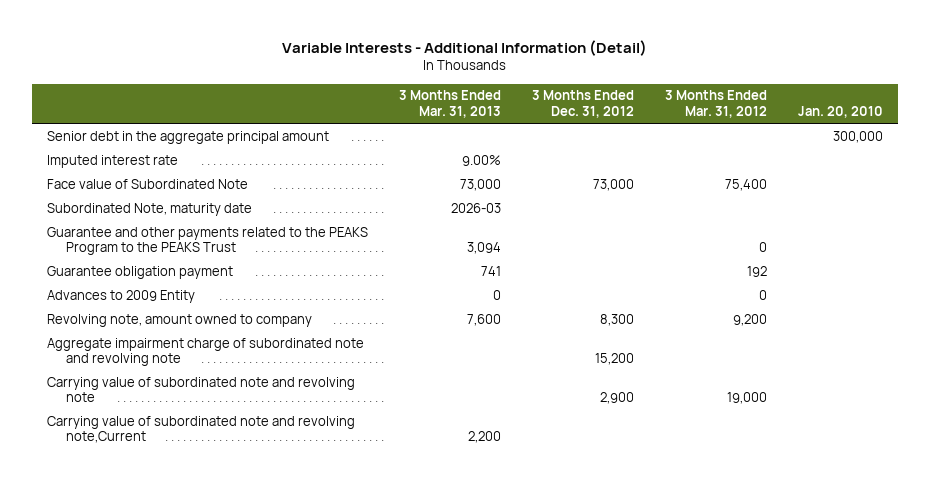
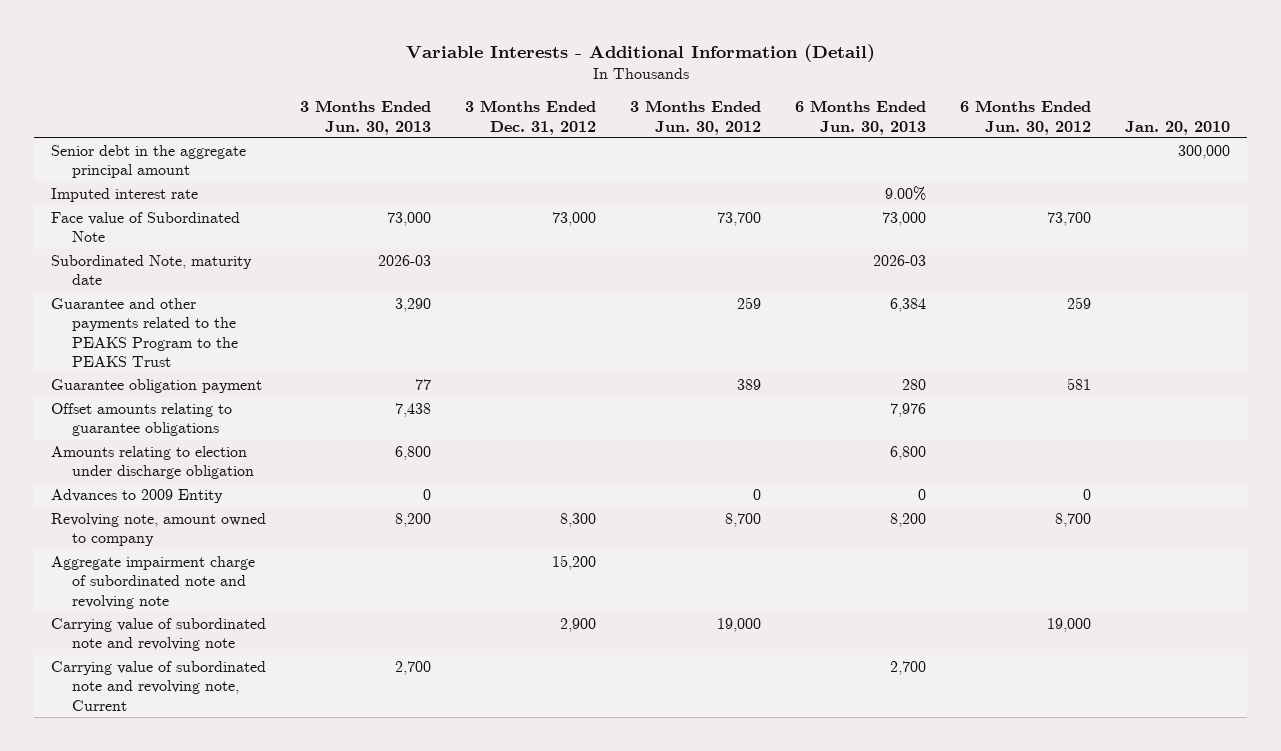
- | 3 Months Ended Mar. 31, 2013 | 3 Months Ended Dec. 31, 2012 | 3 Months Ended Mar. 31, 2012 | Jan. 20, 2010
+ | 3 Months Ended Jun. 30, 2013 | 3 Months Ended Dec. 31, 2012 | 3 Months Ended Jun. 30, 2012 | 6 Months Ended Jun. 30, 2013 | 6 Months Ended Jun. 30, 2012 | Jan. 20, 2010
+ Offset amounts relating to guarantee obligations | 7,438 | | | 7,976 | |
+ Amounts relating to election under discharge obligation | 6,800 | | | 6,800 | |
- Carrying value of subordinated note and revolving note,Current | 2,200 | | |
+ Carrying value of subordinated note and revolving note, Current | 2,700 | | | 2,700 | |

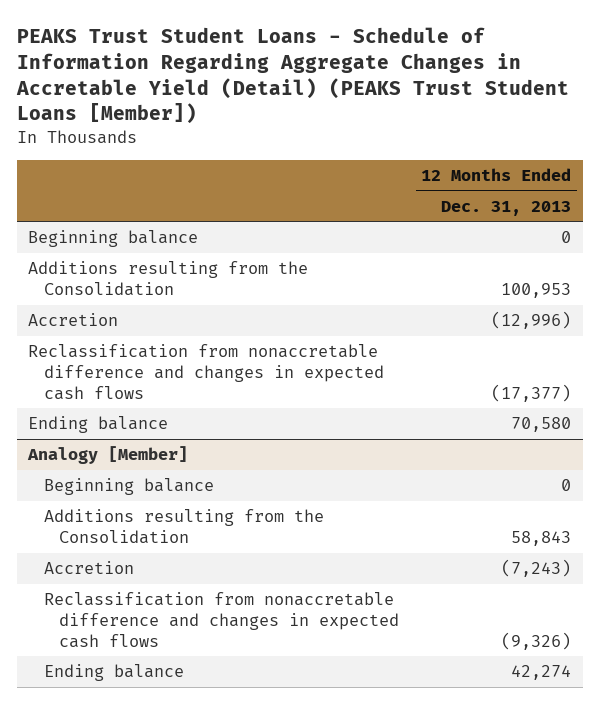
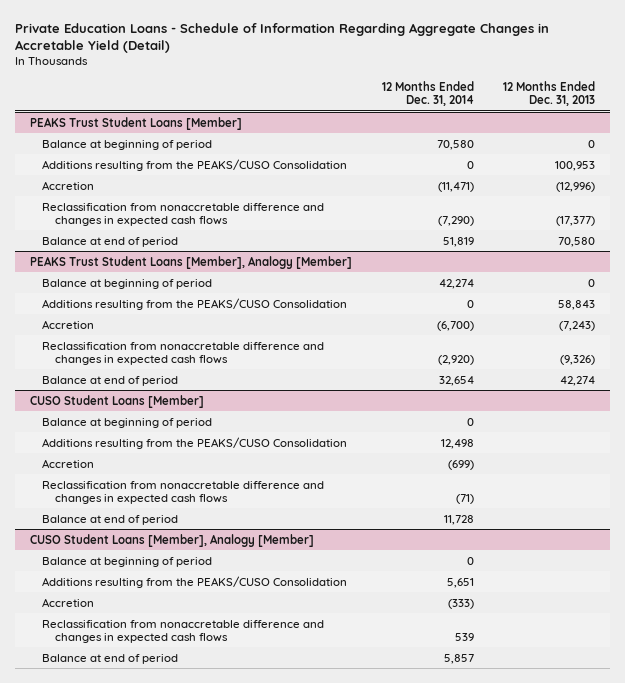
- PEAKS Trust Student Loans - Schedule of Information Regarding Aggregate Changes in Accretable Yield (Detail) (PEAKS Trust Student Loans [Member])
+ Private Education Loans - Schedule of Information Regarding Aggregate Changes in Accretable Yield (Detail)
- | 12 Months Ended Dec. 31, 2013
+ | 12 Months Ended Dec. 31, 2014 | 12 Months Ended Dec. 31, 2013
- Beginning balance | 0
- Additions resulting from the Consolidation | 100,953
+ PEAKS Trust Student Loans [Member]
+ Balance at beginning of period | 70,580 | 0
+ Additions resulting from the PEAKS/CUSO Consolidation | 0 | 100,953
- Ending balance | 70,580
- Analogy [Member]
- Beginning balance | 0
- Additions resulting from the Consolidation | 58,843
+ Balance at end of period | 51,819 | 70,580
+ PEAKS Trust Student Loans [Member], Analogy [Member]
+ Balance at beginning of period | 42,274 | 0
+ Additions resulting from the PEAKS/CUSO Consolidation | 0 | 58,843
- Ending balance | 42,274
+ Balance at end of period | 32,654 | 42,274
+ CUSO Student Loans [Member]
+ Balance at beginning of period | 0 |
+ Additions resulting from the PEAKS/CUSO Consolidation | 12,498 |
+ Accretion | (699) |
+ Reclassification from nonaccretable difference and changes in expected cash flows | (71) |
+ Balance at end of period | 11,728 |
+ CUSO Student Loans [Member], Analogy [Member]
+ Balance at beginning of period | 0 |
+ Additions resulting from the PEAKS/CUSO Consolidation | 5,651 |
+ Accretion | (333) |
+ Reclassification from nonaccretable difference and changes in expected cash flows | 539 |
+ Balance at end of period | 5,857 |

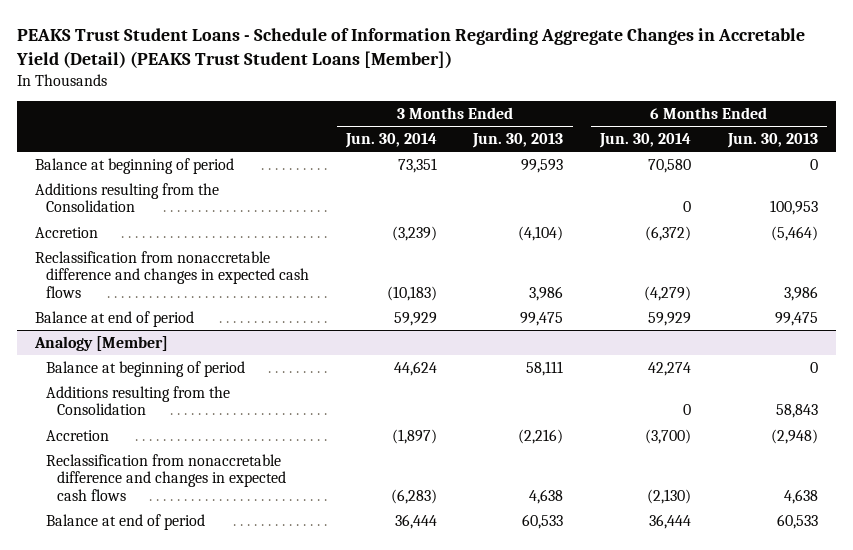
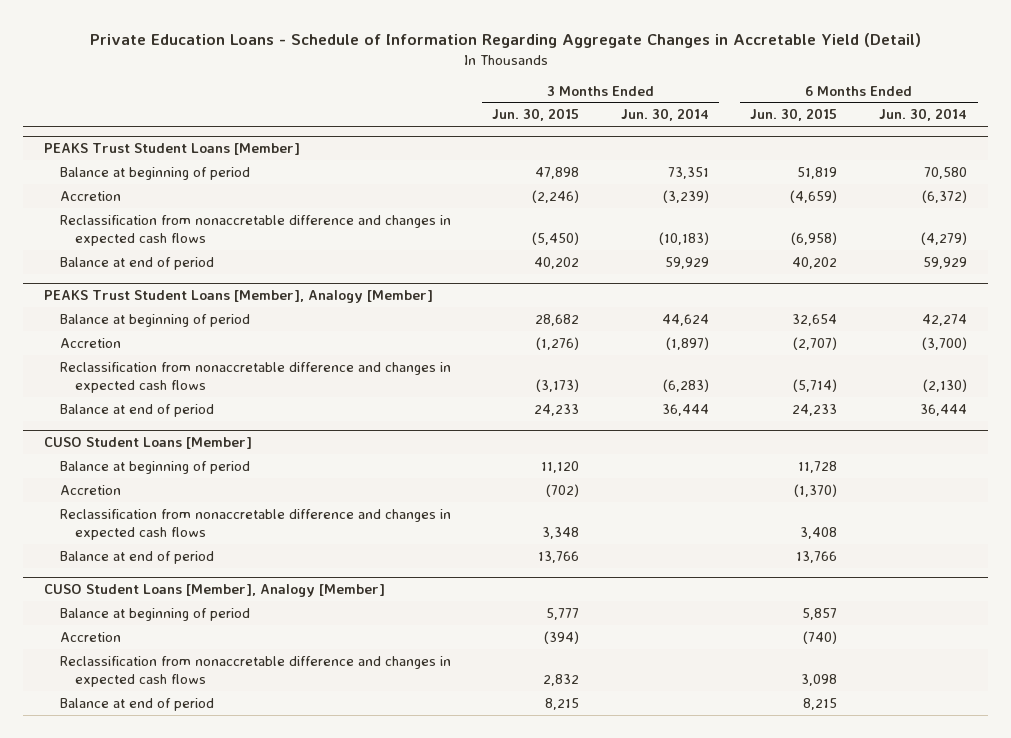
- PEAKS Trust Student Loans - Schedule of Information Regarding Aggregate Changes in Accretable Yield (Detail) (PEAKS Trust Student Loans [Member])
+ Private Education Loans - Schedule of Information Regarding Aggregate Changes in Accretable Yield (Detail)
- | 3 Months Ended Jun. 30, 2014 | 3 Months Ended Jun. 30, 2013 | 6 Months Ended Jun. 30, 2014 | 6 Months Ended Jun. 30, 2013
+ | 3 Months Ended Jun. 30, 2015 | 3 Months Ended Jun. 30, 2014 | 6 Months Ended Jun. 30, 2015 | 6 Months Ended Jun. 30, 2014
+ PEAKS Trust Student Loans [Member]
- Additions resulting from the Consolidation | | | 0 | 100,953
- Analogy [Member]
+ PEAKS Trust Student Loans [Member], Analogy [Member]
- Additions resulting from the Consolidation | | | 0 | 58,843
+ CUSO Student Loans [Member]
+ Balance at beginning of period | 11,120 | | 11,728 |
+ Accretion | (702) | | (1,370) |
+ Reclassification from nonaccretable difference and changes in expected cash flows | 3,348 | | 3,408 |
+ Balance at end of period | 13,766 | | 13,766 |
+ CUSO Student Loans [Member], Analogy [Member]
+ Balance at beginning of period | 5,777 | | 5,857 |
+ Accretion | (394) | | (740) |
+ Reclassification from nonaccretable difference and changes in expected cash flows | 2,832 | | 3,098 |
+ Balance at end of period | 8,215 | | 8,215 |

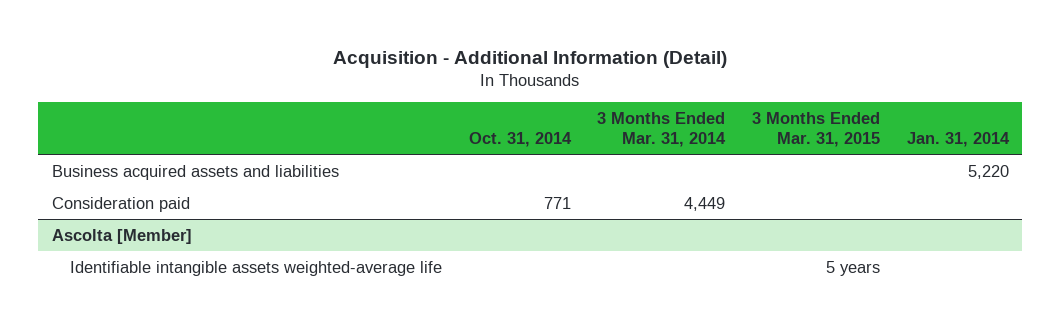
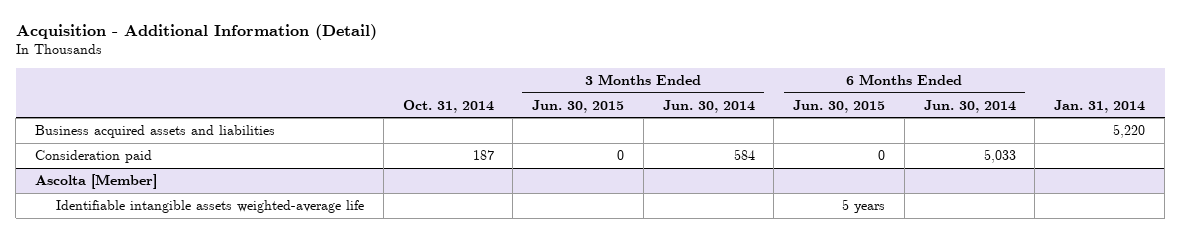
- | Oct. 31, 2014 | 3 Months Ended Mar. 31, 2014 | 3 Months Ended Mar. 31, 2015 | Jan. 31, 2014
+ | Oct. 31, 2014 | 3 Months Ended Jun. 30, 2015 | 3 Months Ended Jun. 30, 2014 | 6 Months Ended Jun. 30, 2015 | 6 Months Ended Jun. 30, 2014 | Jan. 31, 2014
- Consideration paid | 771 | 4,449 | |
+ Consideration paid | 187 | 0 | 584 | 0 | 5,033 |

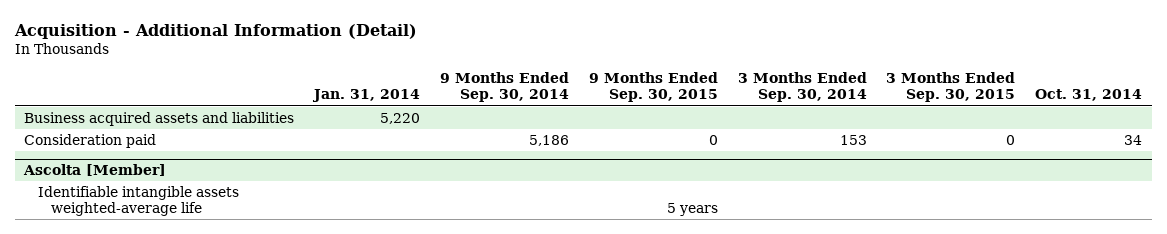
- | Oct. 31, 2014 | 3 Months Ended Jun. 30, 2015 | 3 Months Ended Jun. 30, 2014 | 6 Months Ended Jun. 30, 2015 | 6 Months Ended Jun. 30, 2014 | Jan. 31, 2014
+ | Jan. 31, 2014 | 9 Months Ended Sep. 30, 2014 | 9 Months Ended Sep. 30, 2015 | 3 Months Ended Sep. 30, 2014 | 3 Months Ended Sep. 30, 2015 | Oct. 31, 2014
- Consideration paid | 187 | 0 | 584 | 0 | 5,033 |
+ Consideration paid | | 5,186 | 0 | 153 | 0 | 34

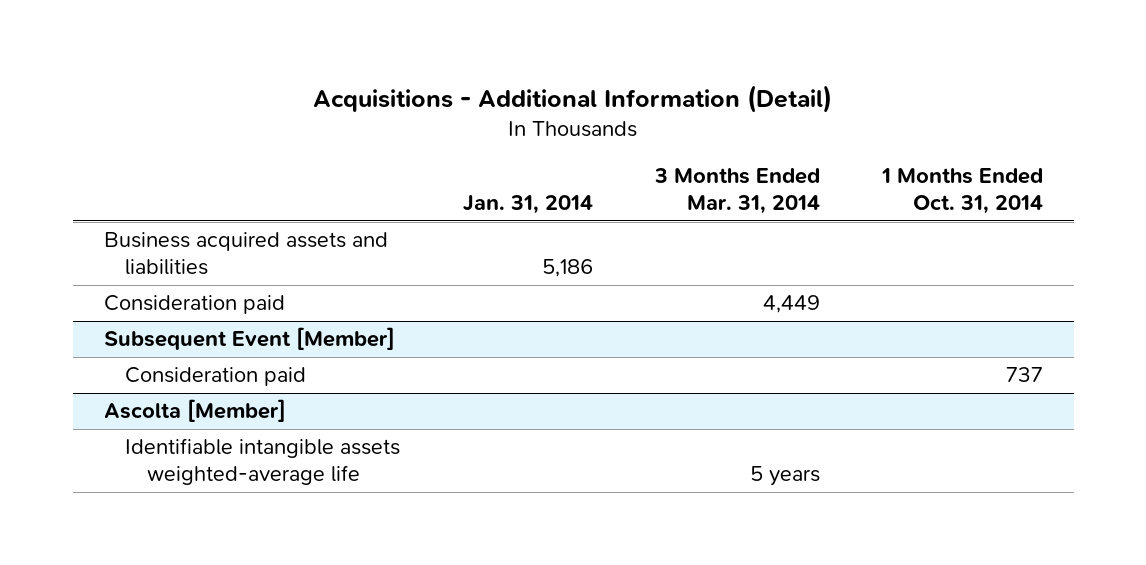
- Acquisition - Additional Information (Detail)
+ Acquisitions - Additional Information (Detail)
- | Jan. 31, 2014 | 9 Months Ended Sep. 30, 2014 | 9 Months Ended Sep. 30, 2015 | 3 Months Ended Sep. 30, 2014 | 3 Months Ended Sep. 30, 2015 | Oct. 31, 2014
+ | Jan. 31, 2014 | 3 Months Ended Mar. 31, 2014 | 1 Months Ended Oct. 31, 2014
- Business acquired assets and liabilities | 5,220 | | | | |
+ Business acquired assets and liabilities | 5,186 | |
+ Subsequent Event [Member]
+ Consideration paid | | | 737

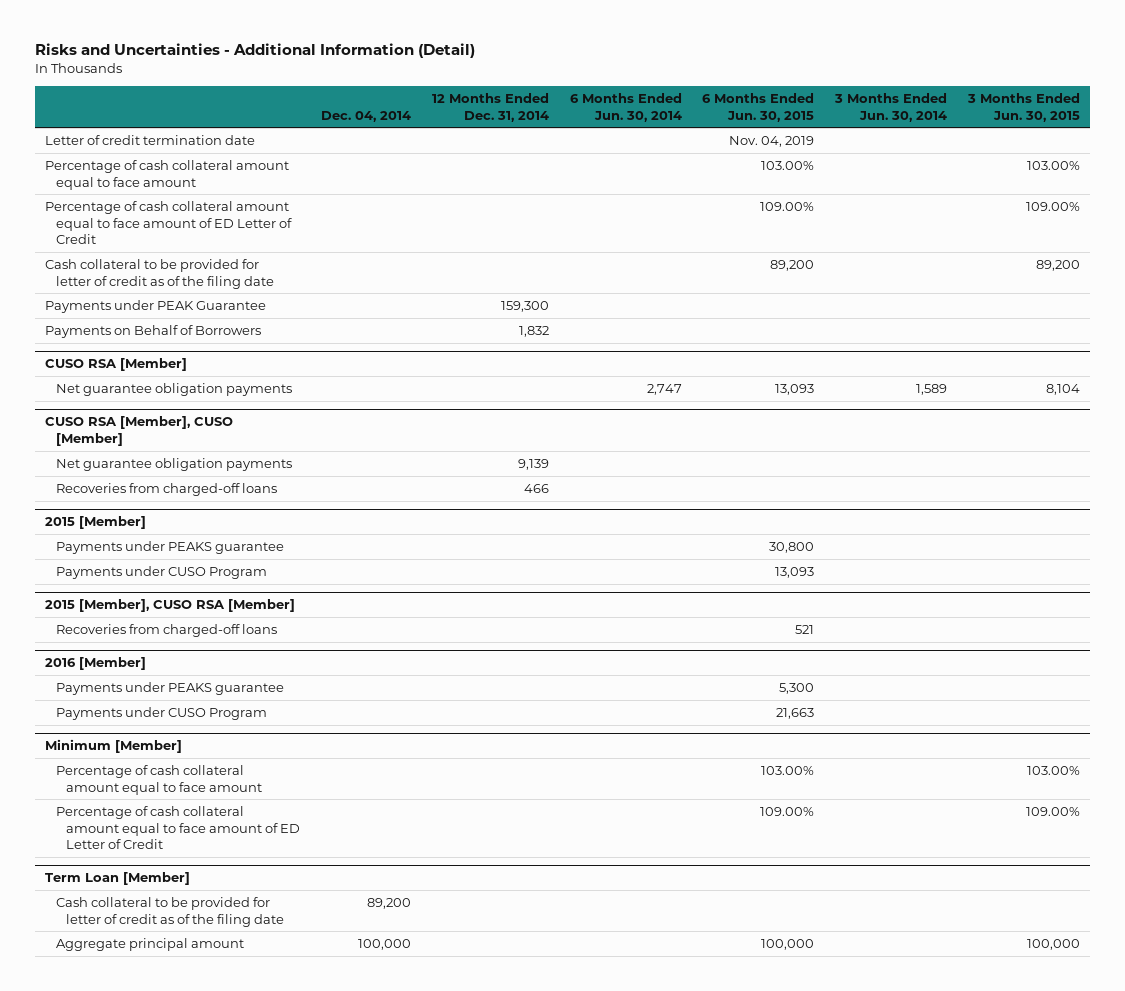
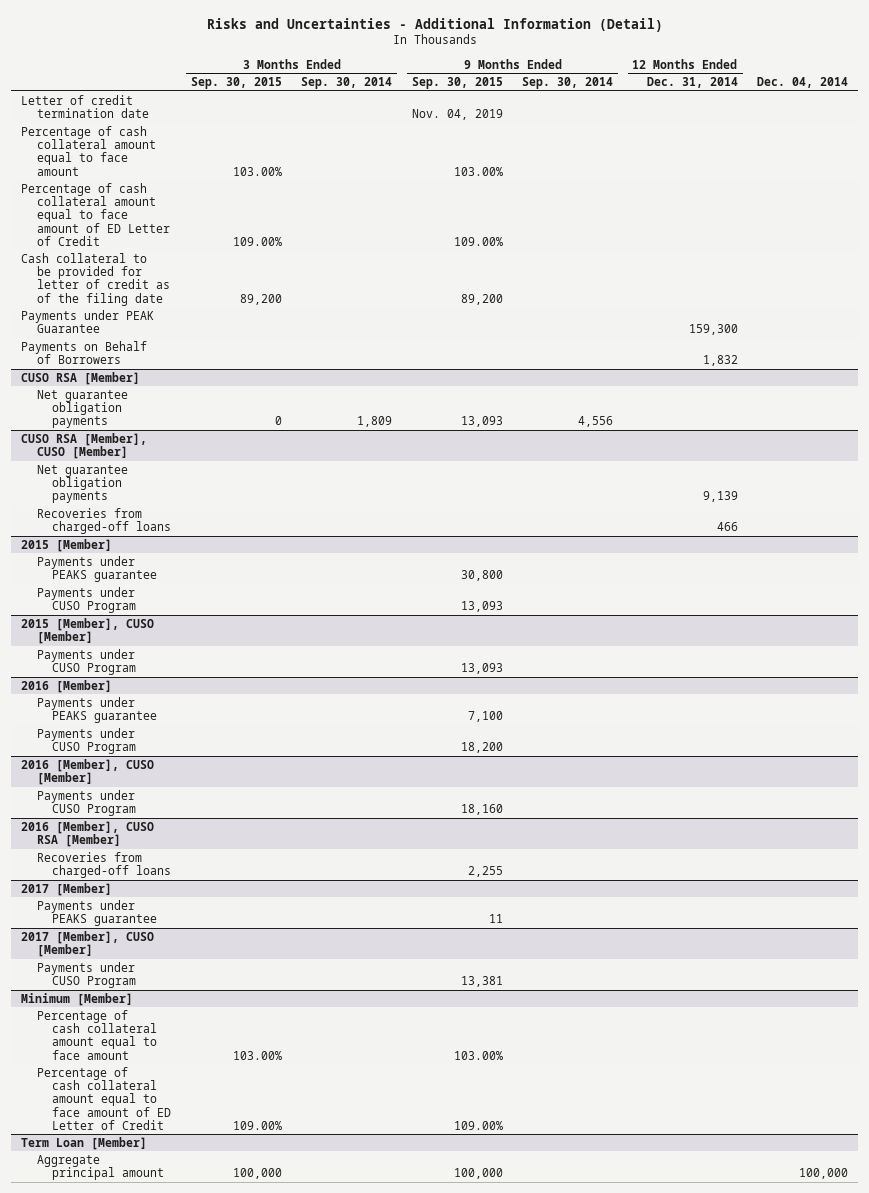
- | Dec. 04, 2014 | 12 Months Ended Dec. 31, 2014 | 6 Months Ended Jun. 30, 2014 | 6 Months Ended Jun. 30, 2015 | 3 Months Ended Jun. 30, 2014 | 3 Months Ended Jun. 30, 2015
+ | 3 Months Ended Sep. 30, 2015 | 3 Months Ended Sep. 30, 2014 | 9 Months Ended Sep. 30, 2015 | 9 Months Ended Sep. 30, 2014 | 12 Months Ended Dec. 31, 2014 | Dec. 04, 2014
- 2015 [Member], CUSO RSA [Member]
- Recoveries from charged-off loans | | | | 521 | |
+ 2015 [Member], CUSO [Member]
+ Payments under CUSO Program | | | 13,093 | | |
+ 2016 [Member], CUSO [Member]
+ Payments under CUSO Program | | | 18,160 | | |
+ 2016 [Member], CUSO RSA [Member]
+ Recoveries from charged-off loans | | | 2,255 | | |
+ 2017 [Member]
+ Payments under PEAKS guarantee | | | 11 | | |
+ 2017 [Member], CUSO [Member]
+ Payments under CUSO Program | | | 13,381 | | |
@ Term Loan [Member]
- Cash collateral to be provided for letter of credit as of the filing date | 89,200 | | | | |

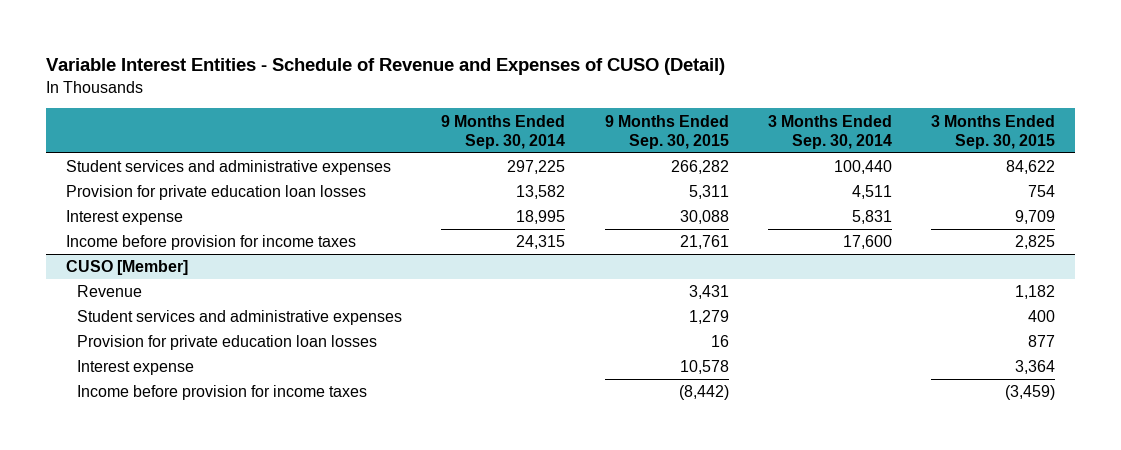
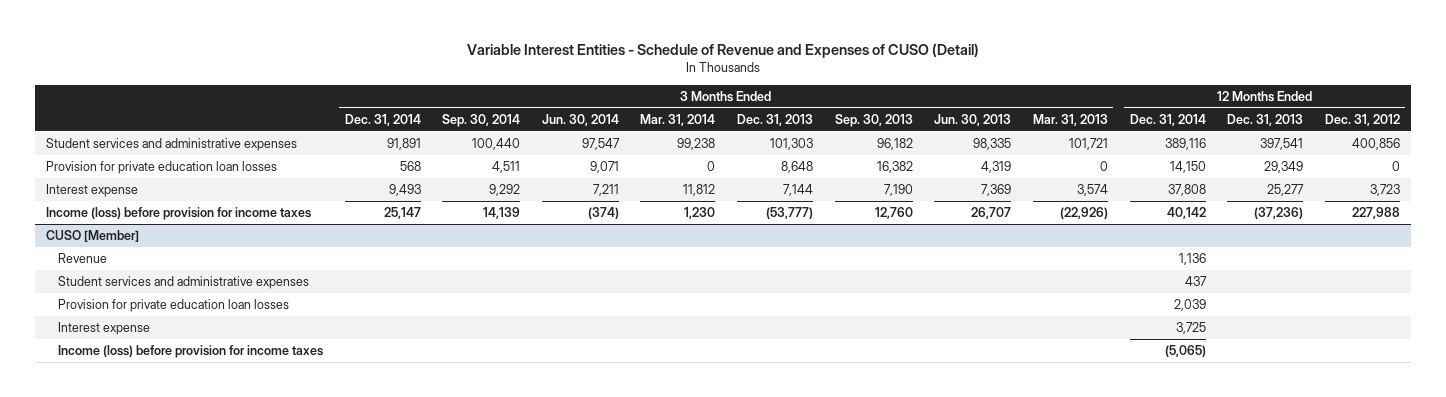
- | 9 Months Ended Sep. 30, 2014 | 9 Months Ended Sep. 30, 2015 | 3 Months Ended Sep. 30, 2014 | 3 Months Ended Sep. 30, 2015
+ | 3 Months Ended Dec. 31, 2014 | 3 Months Ended Sep. 30, 2014 | 3 Months Ended Jun. 30, 2014 | 3 Months Ended Mar. 31, 2014 | 3 Months Ended Dec. 31, 2013 | 3 Months Ended Sep. 30, 2013 | 3 Months Ended Jun. 30, 2013 | 3 Months Ended Mar. 31, 2013 | 12 Months Ended Dec. 31, 2014 | 12 Months Ended Dec. 31, 2013 | 12 Months Ended Dec. 31, 2012
- Interest expense | 18,995 | 30,088 | 5,831 | 9,709
- Income before provision for income taxes | 24,315 | 21,761 | 17,600 | 2,825
+ Interest expense | 9,493 | 9,292 | 7,211 | 11,812 | 7,144 | 7,190 | 7,369 | 3,574 | 37,808 | 25,277 | 3,723
+ Income (loss) before provision for income taxes | 25,147 | 14,139 | (374) | 1,230 | (53,777) | 12,760 | 26,707 | (22,926) | 40,142 | (37,236) | 227,988
@ CUSO [Member]
- Income before provision for income taxes | | (8,442) | | (3,459)
+ Income (loss) before provision for income taxes | | | | | | | | | (5,065) | |

